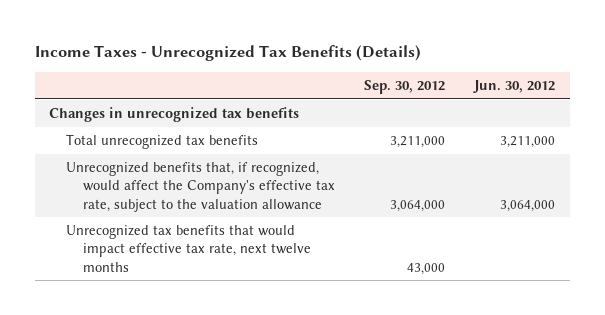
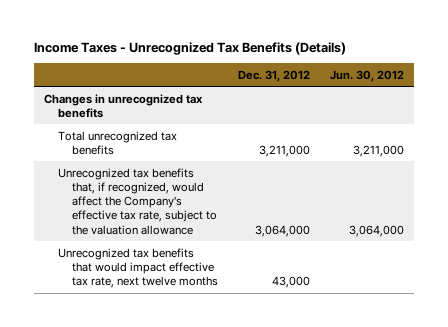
- | Sep. 30, 2012 | Jun. 30, 2012
+ | Dec. 31, 2012 | Jun. 30, 2012
- Unrecognized benefits that, if recognized, would affect the Company's effective tax rate, subject to the valuation allowance | 3,064,000 | 3,064,000
+ Unrecognized tax benefits that, if recognized, would affect the Company's effective tax rate, subject to the valuation allowance | 3,064,000 | 3,064,000

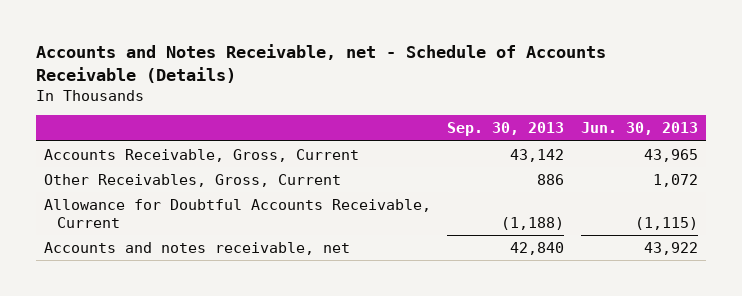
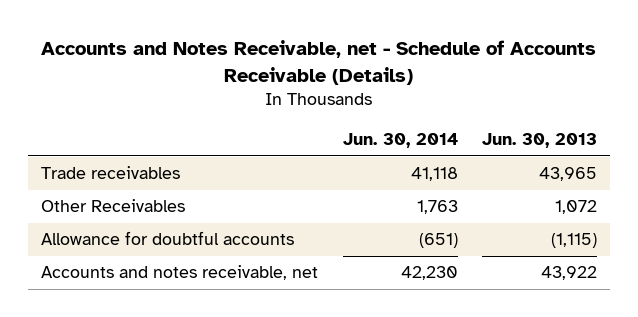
- | Sep. 30, 2013 | Jun. 30, 2013
+ | Jun. 30, 2014 | Jun. 30, 2013
- Accounts Receivable, Gross, Current | 43,142 | 43,965
- Other Receivables, Gross, Current | 886 | 1,072
- Allowance for Doubtful Accounts Receivable, Current | (1,188) | (1,115)
+ Trade receivables | 41,118 | 43,965
+ Other Receivables | 1,763 | 1,072
+ Allowance for doubtful accounts | (651) | (1,115)

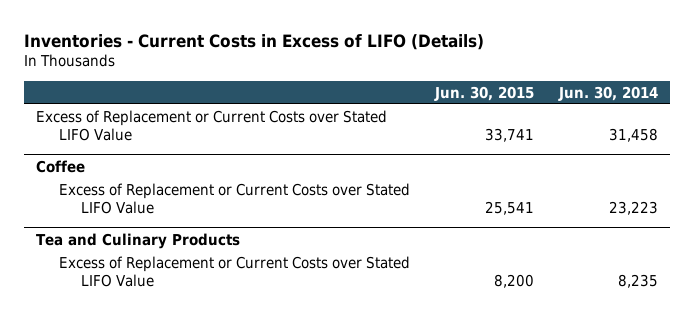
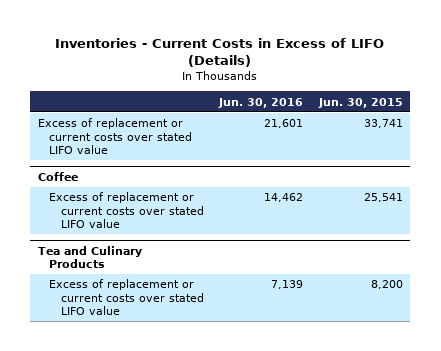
- | Jun. 30, 2015 | Jun. 30, 2014
+ | Jun. 30, 2016 | Jun. 30, 2015
- Excess of Replacement or Current Costs over Stated LIFO Value | 33,741 | 31,458
+ Excess of replacement or current costs over stated LIFO value | 21,601 | 33,741
@ Coffee
- Excess of Replacement or Current Costs over Stated LIFO Value | 25,541 | 23,223
+ Excess of replacement or current costs over stated LIFO value | 14,462 | 25,541
@ Tea and Culinary Products
- Excess of Replacement or Current Costs over Stated LIFO Value | 8,200 | 8,235
+ Excess of replacement or current costs over stated LIFO value | 7,139 | 8,200

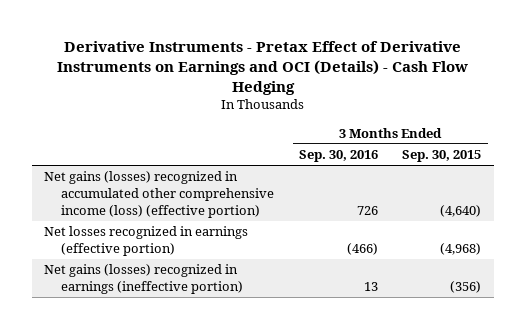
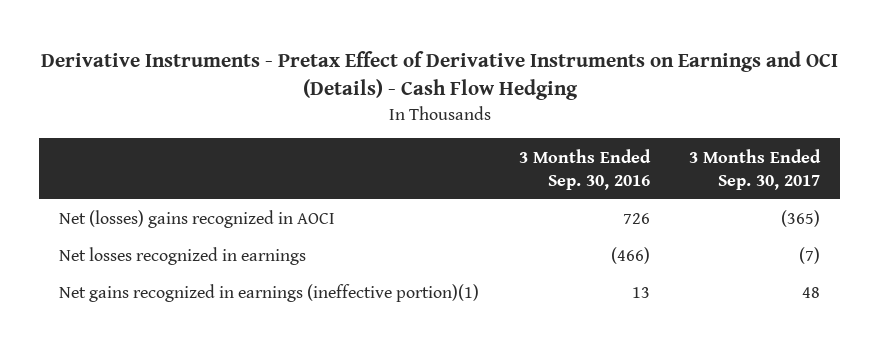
- | 3 Months Ended Sep. 30, 2016 | 3 Months Ended Sep. 30, 2015
+ | 3 Months Ended Sep. 30, 2016 | 3 Months Ended Sep. 30, 2017
- Net gains (losses) recognized in accumulated other comprehensive income (loss) (effective portion) | 726 | (4,640)
- Net losses recognized in earnings (effective portion) | (466) | (4,968)
- Net gains (losses) recognized in earnings (ineffective portion) | 13 | (356)
+ Net (losses) gains recognized in AOCI | 726 | (365)
+ Net losses recognized in earnings | (466) | (7)
+ Net gains recognized in earnings (ineffective portion)(1) | 13 | 48

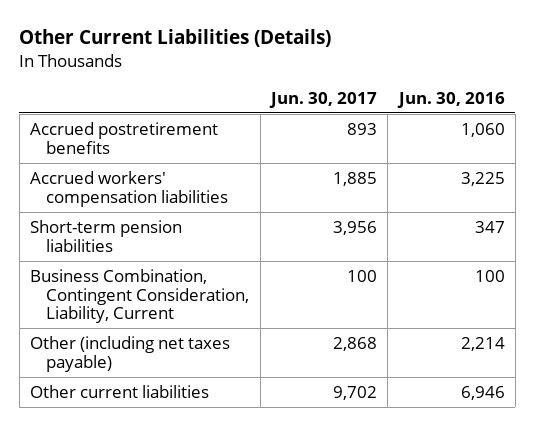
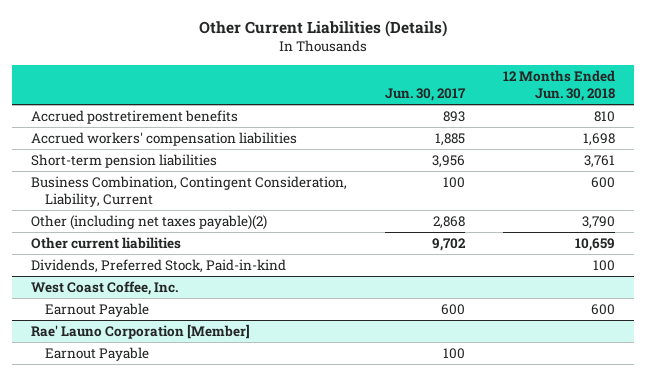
- | Jun. 30, 2017 | Jun. 30, 2016
+ | Jun. 30, 2017 | 12 Months Ended Jun. 30, 2018
- Other (including net taxes payable) | 2,868 | 2,214
+ Other (including net taxes payable)(2) | 2,868 | 3,790
+ Dividends, Preferred Stock, Paid-in-kind | | 100
+ West Coast Coffee, Inc.
+ Earnout Payable | 600 | 600
+ Rae' Launo Corporation [Member]
+ Earnout Payable | 100 |

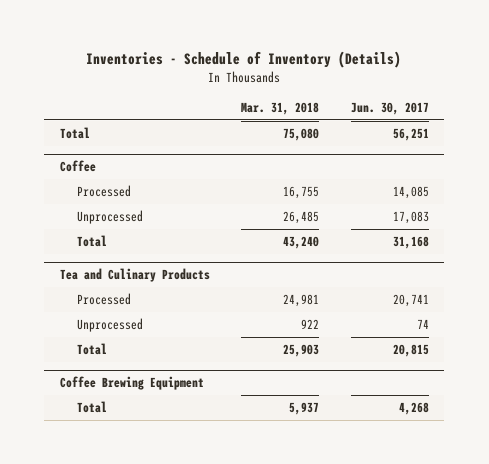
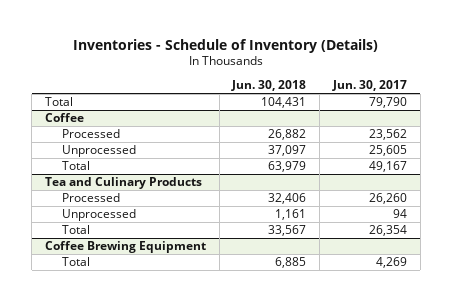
- | Mar. 31, 2018 | Jun. 30, 2017
+ | Jun. 30, 2018 | Jun. 30, 2017
- Total | 75,080 | 56,251
+ Total | 104,431 | 79,790
@ Coffee
- Processed | 16,755 | 14,085
- Unprocessed | 26,485 | 17,083
- Total | 43,240 | 31,168
+ Processed | 26,882 | 23,562
+ Unprocessed | 37,097 | 25,605
+ Total | 63,979 | 49,167
@ Tea and Culinary Products
- Processed | 24,981 | 20,741
- Unprocessed | 922 | 74
- Total | 25,903 | 20,815
+ Processed | 32,406 | 26,260
+ Unprocessed | 1,161 | 94
+ Total | 33,567 | 26,354
@ Coffee Brewing Equipment
- Total | 5,937 | 4,268
+ Total | 6,885 | 4,269

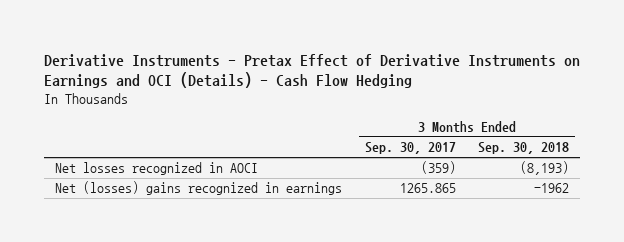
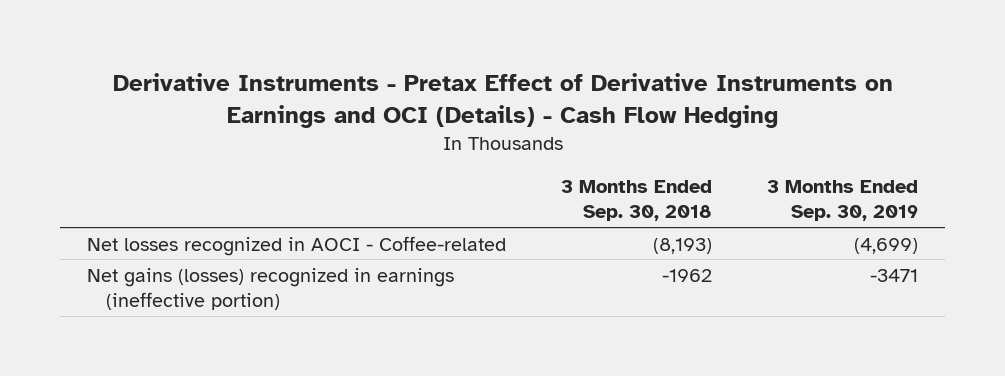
- | 3 Months Ended Sep. 30, 2017 | 3 Months Ended Sep. 30, 2018
+ | 3 Months Ended Sep. 30, 2018 | 3 Months Ended Sep. 30, 2019
- Net losses recognized in AOCI | (359) | (8,193)
- Net (losses) gains recognized in earnings | 1265.865 | -1962
+ Net losses recognized in AOCI - Coffee-related | (8,193) | (4,699)
+ Net gains (losses) recognized in earnings (ineffective portion) | -1962 | -3471

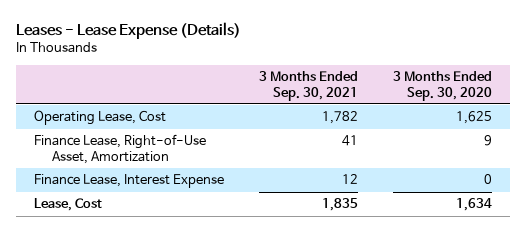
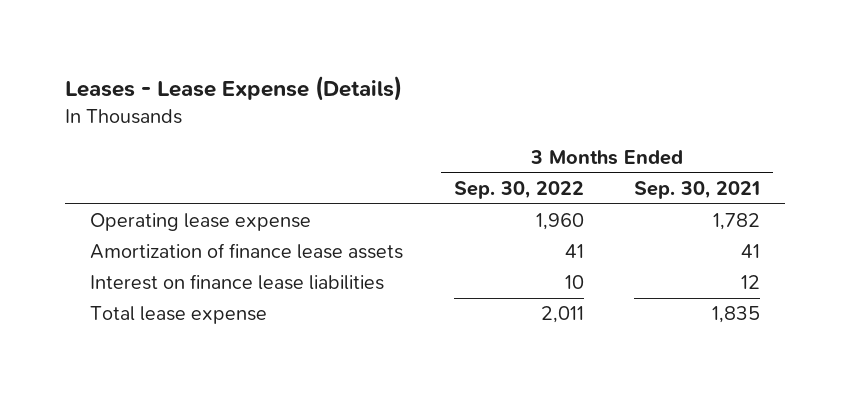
- | 3 Months Ended Sep. 30, 2021 | 3 Months Ended Sep. 30, 2020
+ | 3 Months Ended Sep. 30, 2022 | 3 Months Ended Sep. 30, 2021
- Operating Lease, Cost | 1,782 | 1,625
- Finance Lease, Right-of-Use Asset, Amortization | 41 | 9
- Finance Lease, Interest Expense | 12 | 0
- Lease, Cost | 1,835 | 1,634
+ Operating lease expense | 1,960 | 1,782
+ Amortization of finance lease assets | 41 | 41
+ Interest on finance lease liabilities | 10 | 12
+ Total lease expense | 2,011 | 1,835

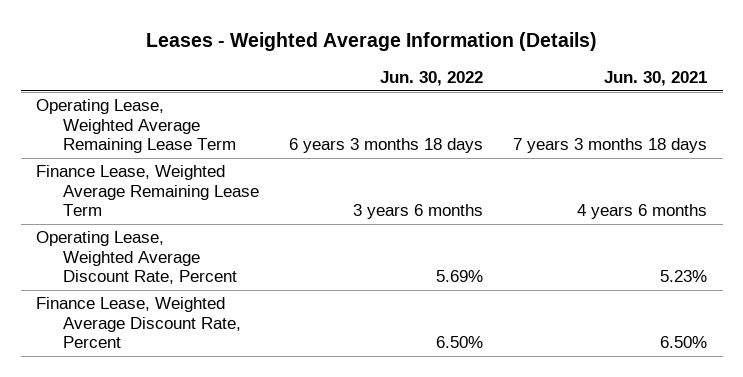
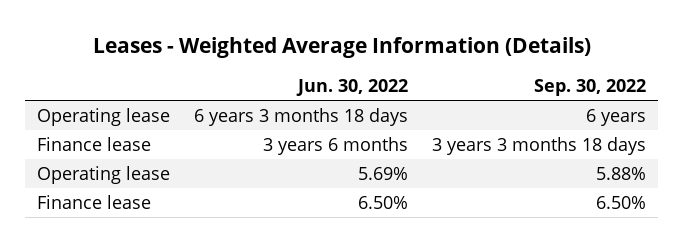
- | Jun. 30, 2022 | Jun. 30, 2021
+ | Jun. 30, 2022 | Sep. 30, 2022
- Operating Lease, Weighted Average Remaining Lease Term | 6 years 3 months 18 days | 7 years 3 months 18 days
- Finance Lease, Weighted Average Remaining Lease Term | 3 years 6 months | 4 years 6 months
- Operating Lease, Weighted Average Discount Rate, Percent | 5.69% | 5.23%
- Finance Lease, Weighted Average Discount Rate, Percent | 6.50% | 6.50%
+ Operating lease | 6 years 3 months 18 days | 6 years
+ Finance lease | 3 years 6 months | 3 years 3 months 18 days
+ Operating lease | 5.69% | 5.88%
+ Finance lease | 6.50% | 6.50%

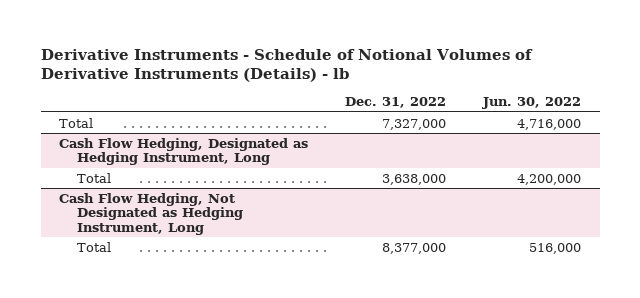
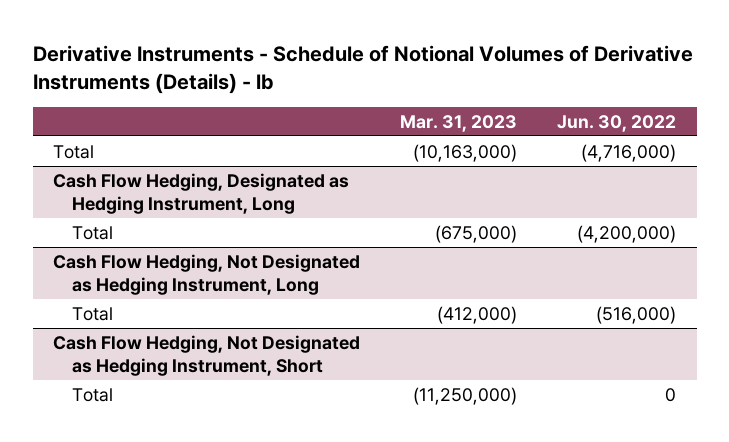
- | Dec. 31, 2022 | Jun. 30, 2022
+ | Mar. 31, 2023 | Jun. 30, 2022
- Total | 7,327,000 | 4,716,000
+ Total | (10,163,000) | (4,716,000)
@ Cash Flow Hedging, Designated as Hedging Instrument, Long
- Total | 3,638,000 | 4,200,000
+ Total | (675,000) | (4,200,000)
@ Cash Flow Hedging, Not Designated as Hedging Instrument, Long
- Total | 8,377,000 | 516,000
+ Total | (412,000) | (516,000)
+ Cash Flow Hedging, Not Designated as Hedging Instrument, Short
+ Total | (11,250,000) | 0

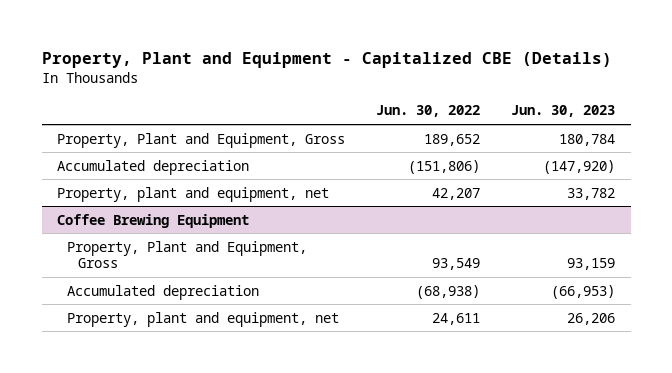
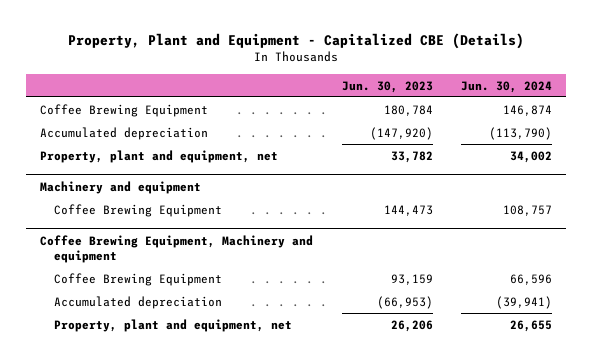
- | Jun. 30, 2022 | Jun. 30, 2023
+ | Jun. 30, 2023 | Jun. 30, 2024
- Property, Plant and Equipment, Gross | 189,652 | 180,784
+ Coffee Brewing Equipment | 180,784 | 146,874
- Coffee Brewing Equipment
- Property, Plant and Equipment, Gross | 93,549 | 93,159
+ Machinery and equipment
+ Coffee Brewing Equipment | 144,473 | 108,757
+ Coffee Brewing Equipment, Machinery and equipment
+ Coffee Brewing Equipment | 93,159 | 66,596

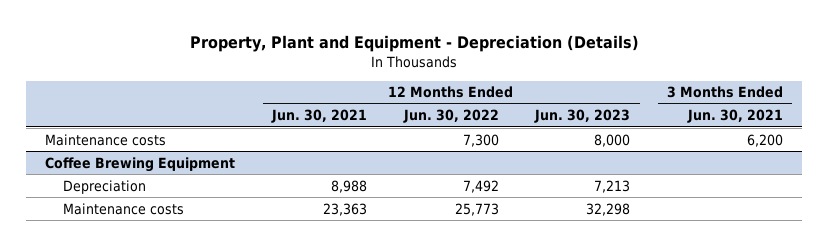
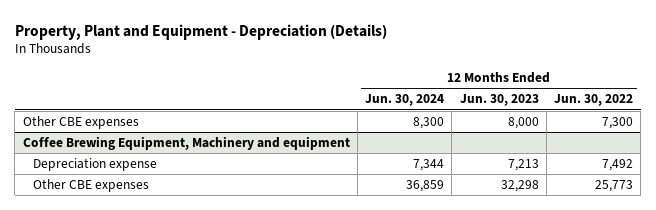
- | 12 Months Ended Jun. 30, 2021 | 12 Months Ended Jun. 30, 2022 | 12 Months Ended Jun. 30, 2023 | 3 Months Ended Jun. 30, 2021
+ | 12 Months Ended Jun. 30, 2024 | 12 Months Ended Jun. 30, 2023 | 12 Months Ended Jun. 30, 2022
- Maintenance costs | | 7,300 | 8,000 | 6,200
- Coffee Brewing Equipment
- Depreciation | 8,988 | 7,492 | 7,213 |
- Maintenance costs | 23,363 | 25,773 | 32,298 |
+ Other CBE expenses | 8,300 | 8,000 | 7,300
+ Coffee Brewing Equipment, Machinery and equipment
+ Depreciation expense | 7,344 | 7,213 | 7,492
+ Other CBE expenses | 36,859 | 32,298 | 25,773

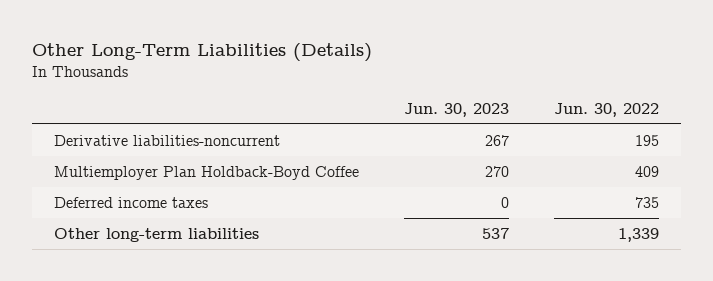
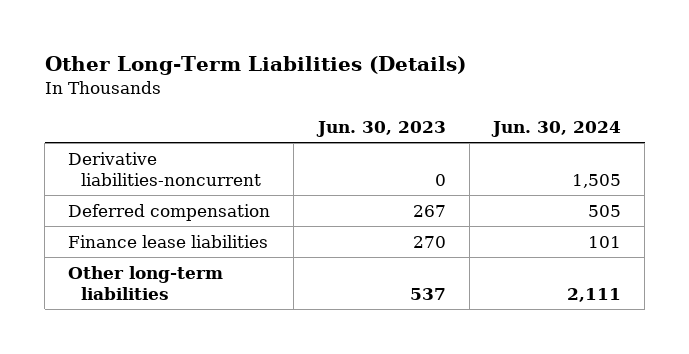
- | Jun. 30, 2023 | Jun. 30, 2022
+ | Jun. 30, 2023 | Jun. 30, 2024
- Derivative liabilities-noncurrent | 267 | 195
- Multiemployer Plan Holdback-Boyd Coffee | 270 | 409
- Deferred income taxes | 0 | 735
+ Derivative liabilities-noncurrent | 0 | 1,505
+ Deferred compensation | 267 | 505
+ Finance lease liabilities | 270 | 101

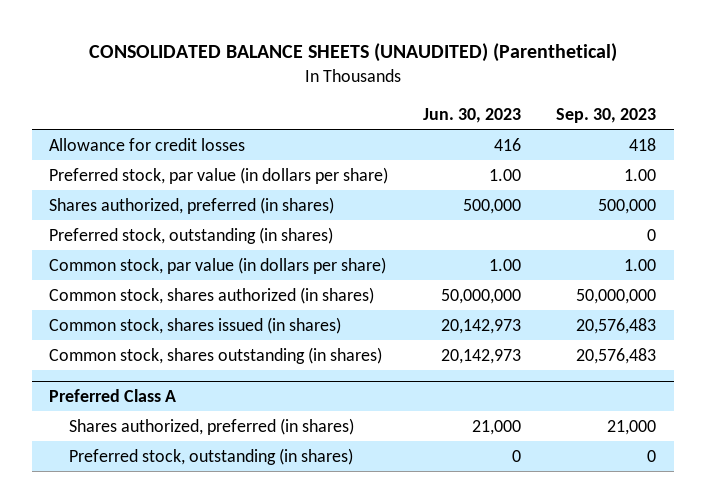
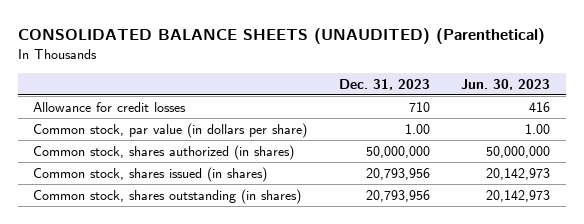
- | Jun. 30, 2023 | Sep. 30, 2023
+ | Dec. 31, 2023 | Jun. 30, 2023
- Preferred stock, par value (in dollars per share) | 1.00 | 1.00
- Shares authorized, preferred (in shares) | 500,000 | 500,000
- Preferred stock, outstanding (in shares) | | 0
- Preferred Class A
- Shares authorized, preferred (in shares) | 21,000 | 21,000
- Preferred stock, outstanding (in shares) | 0 | 0

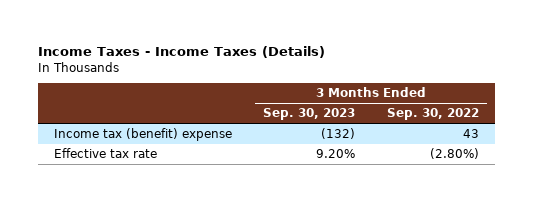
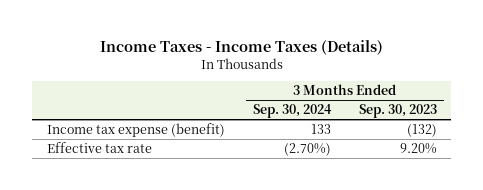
- | 3 Months Ended Sep. 30, 2023 | 3 Months Ended Sep. 30, 2022
+ | 3 Months Ended Sep. 30, 2024 | 3 Months Ended Sep. 30, 2023
- Income tax (benefit) expense | (132) | 43
+ Income tax expense (benefit) | 133 | (132)

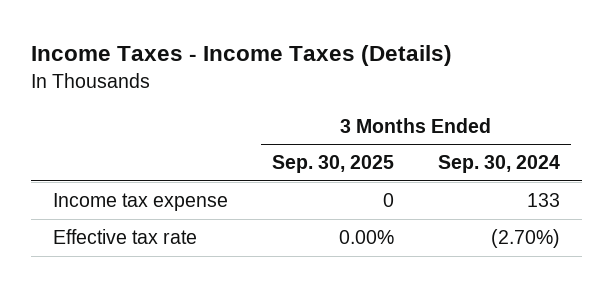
- | 3 Months Ended Sep. 30, 2024 | 3 Months Ended Sep. 30, 2023
+ | 3 Months Ended Sep. 30, 2025 | 3 Months Ended Sep. 30, 2024
- Income tax expense (benefit) | 133 | (132)
+ Income tax expense | 0 | 133

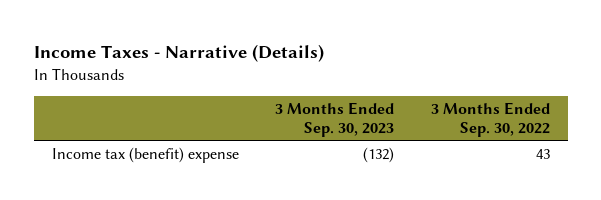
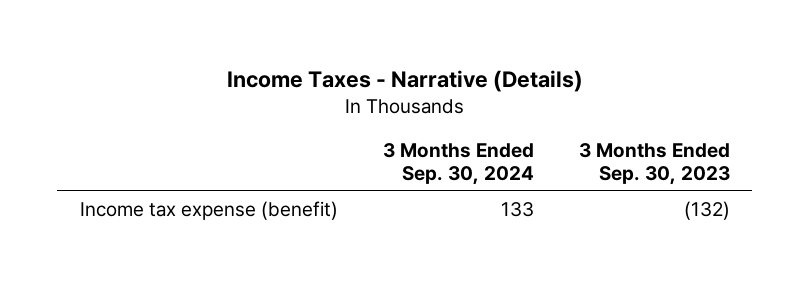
- | 3 Months Ended Sep. 30, 2023 | 3 Months Ended Sep. 30, 2022
+ | 3 Months Ended Sep. 30, 2024 | 3 Months Ended Sep. 30, 2023
- Income tax (benefit) expense | (132) | 43
+ Income tax expense (benefit) | 133 | (132)

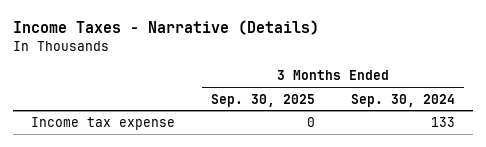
- | 3 Months Ended Sep. 30, 2024 | 3 Months Ended Sep. 30, 2023
+ | 3 Months Ended Sep. 30, 2025 | 3 Months Ended Sep. 30, 2024
- Income tax expense (benefit) | 133 | (132)
+ Income tax expense | 0 | 133

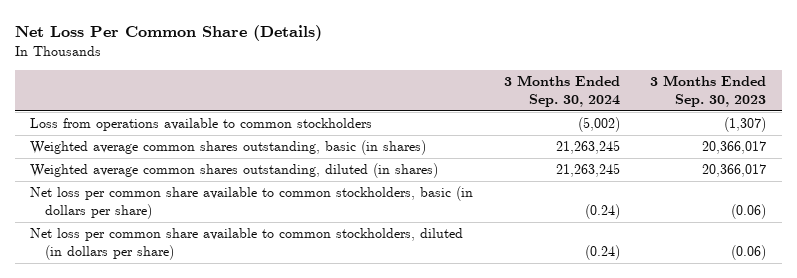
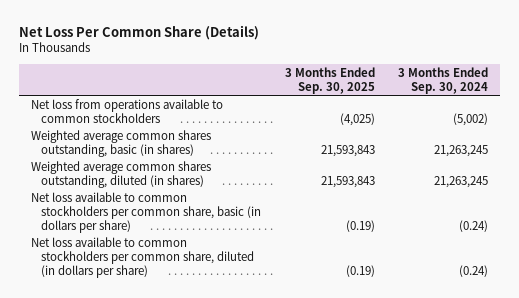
- | 3 Months Ended Sep. 30, 2024 | 3 Months Ended Sep. 30, 2023
+ | 3 Months Ended Sep. 30, 2025 | 3 Months Ended Sep. 30, 2024
- Loss from operations available to common stockholders | (5,002) | (1,307)
+ Net loss from operations available to common stockholders | (4,025) | (5,002)
- Net loss per common share available to common stockholders, basic (in dollars per share) | (0.24) | (0.06)
- Net loss per common share available to common stockholders, diluted (in dollars per share) | (0.24) | (0.06)
+ Net loss available to common stockholders per common share, basic (in dollars per share) | (0.19) | (0.24)
+ Net loss available to common stockholders per common share, diluted (in dollars per share) | (0.19) | (0.24)

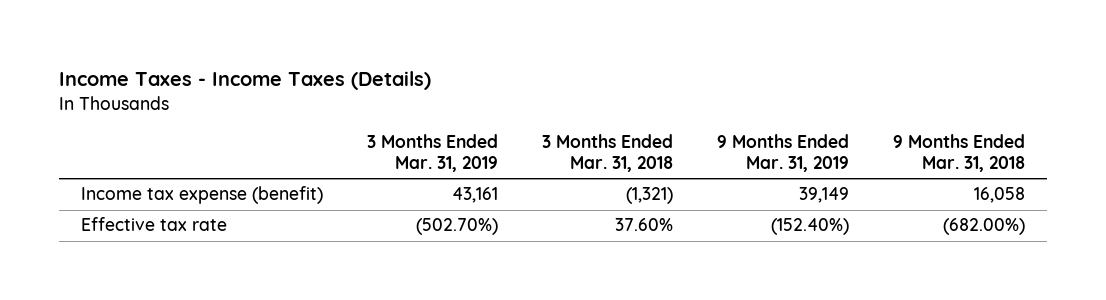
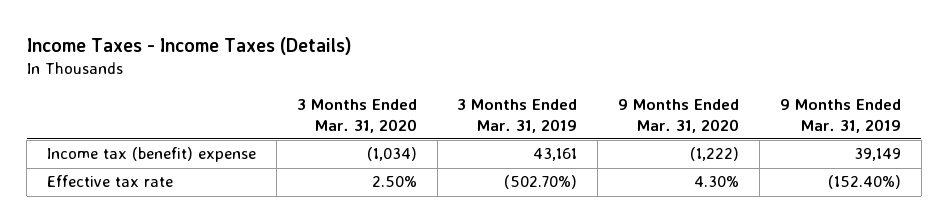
- | 3 Months Ended Mar. 31, 2019 | 3 Months Ended Mar. 31, 2018 | 9 Months Ended Mar. 31, 2019 | 9 Months Ended Mar. 31, 2018
+ | 3 Months Ended Mar. 31, 2020 | 3 Months Ended Mar. 31, 2019 | 9 Months Ended Mar. 31, 2020 | 9 Months Ended Mar. 31, 2019
- Income tax expense (benefit) | 43,161 | (1,321) | 39,149 | 16,058
+ Income tax (benefit) expense | (1,034) | 43,161 | (1,222) | 39,149

